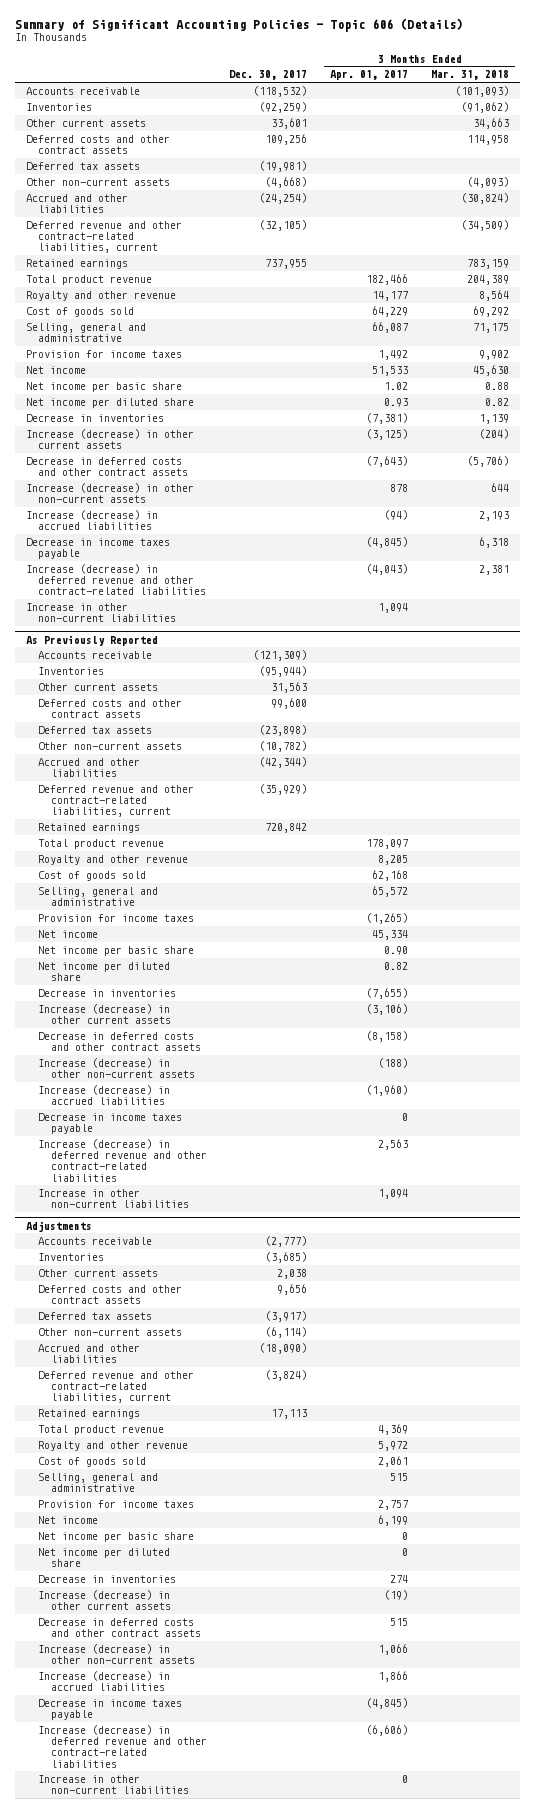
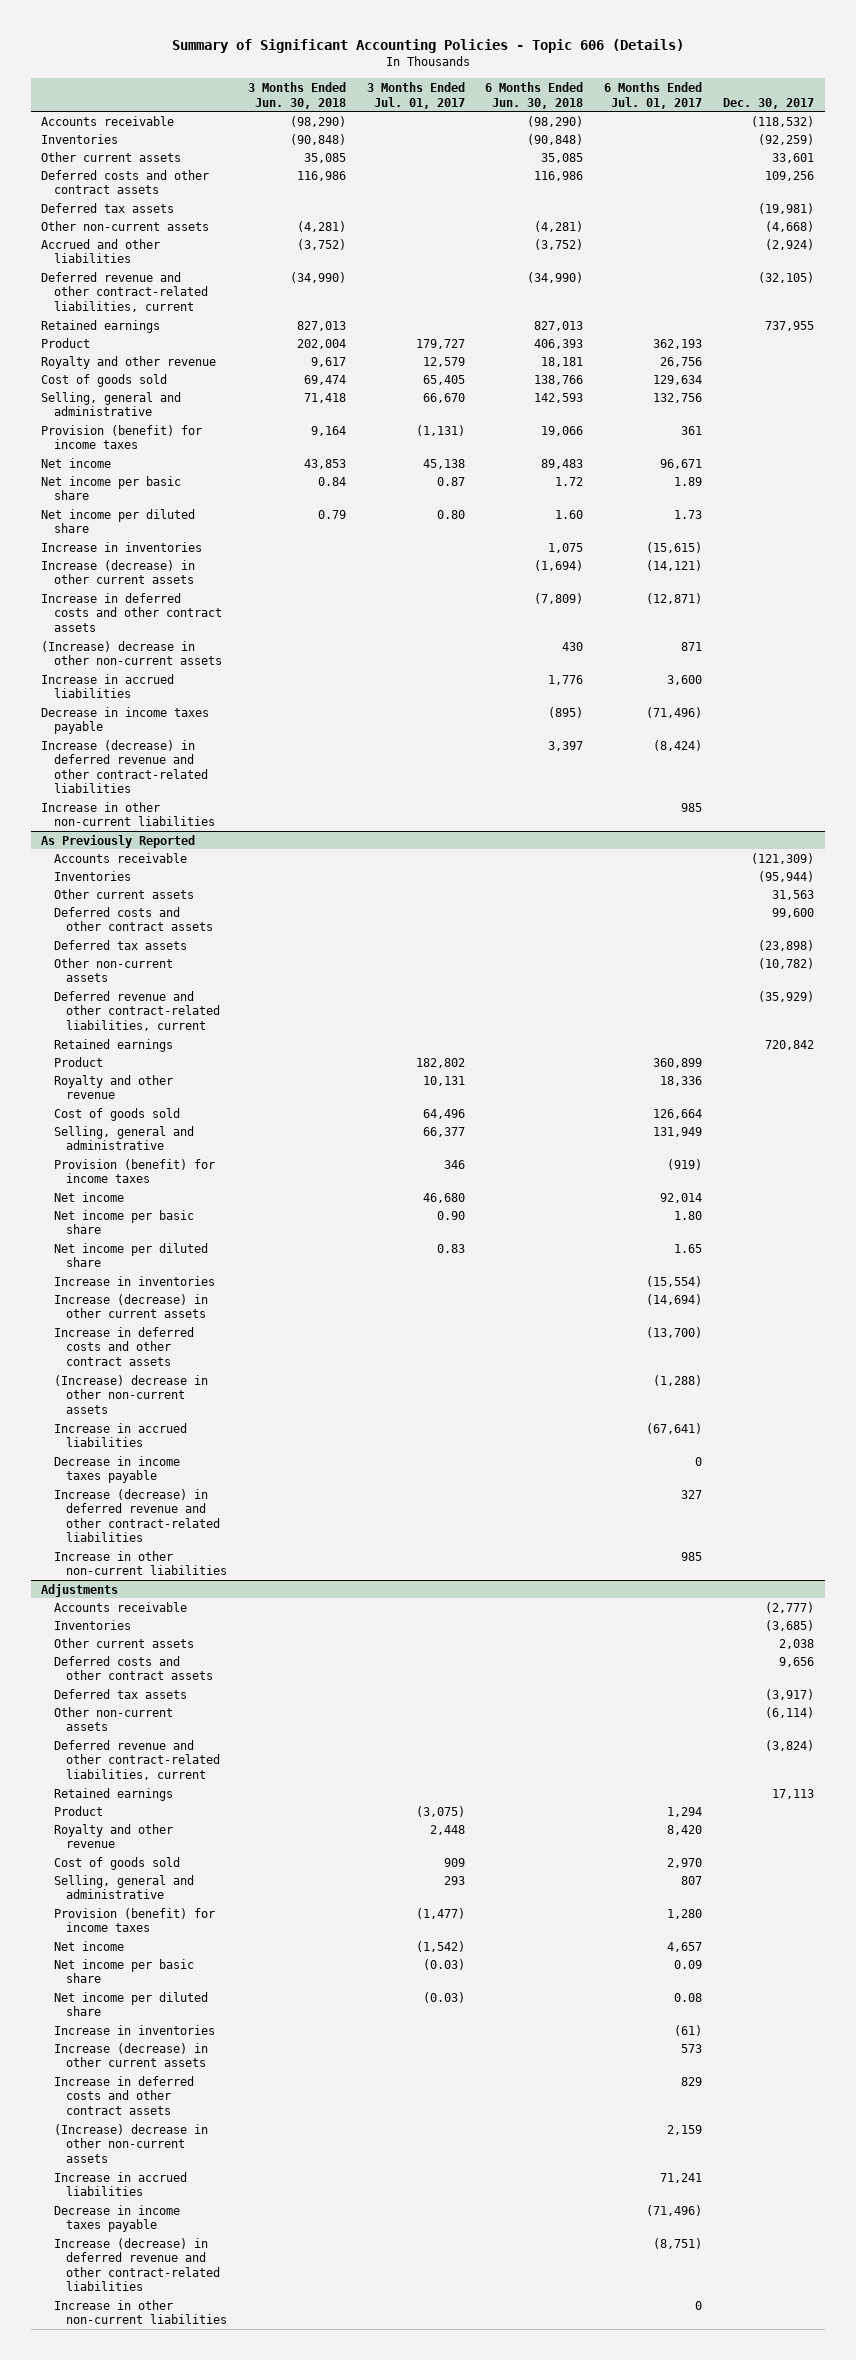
- | Dec. 30, 2017 | 3 Months Ended Apr. 01, 2017 | 3 Months Ended Mar. 31, 2018
+ | 3 Months Ended Jun. 30, 2018 | 3 Months Ended Jul. 01, 2017 | 6 Months Ended Jun. 30, 2018 | 6 Months Ended Jul. 01, 2017 | Dec. 30, 2017
- Accrued and other liabilities | (24,254) | | (30,824)
+ Accrued and other liabilities | (3,752) | | (3,752) | | (2,924)
- Total product revenue | | 182,466 | 204,389
+ Product | 202,004 | 179,727 | 406,393 | 362,193 |
- Provision for income taxes | | 1,492 | 9,902
+ Provision (benefit) for income taxes | 9,164 | (1,131) | 19,066 | 361 |
- Decrease in inventories | | (7,381) | 1,139
+ Increase in inventories | | | 1,075 | (15,615) |
- Decrease in deferred costs and other contract assets | | (7,643) | (5,706)
- Increase (decrease) in other non-current assets | | 878 | 644
- Increase (decrease) in accrued liabilities | | (94) | 2,193
+ Increase in deferred costs and other contract assets | | | (7,809) | (12,871) |
+ (Increase) decrease in other non-current assets | | | 430 | 871 |
+ Increase in accrued liabilities | | | 1,776 | 3,600 |
@ As Previously Reported
- Accrued and other liabilities | (42,344) | |
- Total product revenue | | 178,097 |
+ Product | | 182,802 | | 360,899 |
- Provision for income taxes | | (1,265) |
+ Provision (benefit) for income taxes | | 346 | | (919) |
- Decrease in inventories | | (7,655) |
+ Increase in inventories | | | | (15,554) |
- Decrease in deferred costs and other contract assets | | (8,158) |
- Increase (decrease) in other non-current assets | | (188) |
- Increase (decrease) in accrued liabilities | | (1,960) |
+ Increase in deferred costs and other contract assets | | | | (13,700) |
+ (Increase) decrease in other non-current assets | | | | (1,288) |
+ Increase in accrued liabilities | | | | (67,641) |
@ Adjustments
- Accrued and other liabilities | (18,090) | |
- Total product revenue | | 4,369 |
+ Product | | (3,075) | | 1,294 |
- Provision for income taxes | | 2,757 |
+ Provision (benefit) for income taxes | | (1,477) | | 1,280 |
- Decrease in inventories | | 274 |
+ Increase in inventories | | | | (61) |
- Decrease in deferred costs and other contract assets | | 515 |
- Increase (decrease) in other non-current assets | | 1,066 |
- Increase (decrease) in accrued liabilities | | 1,866 |
+ Increase in deferred costs and other contract assets | | | | 829 |
+ (Increase) decrease in other non-current assets | | | | 2,159 |
+ Increase in accrued liabilities | | | | 71,241 |

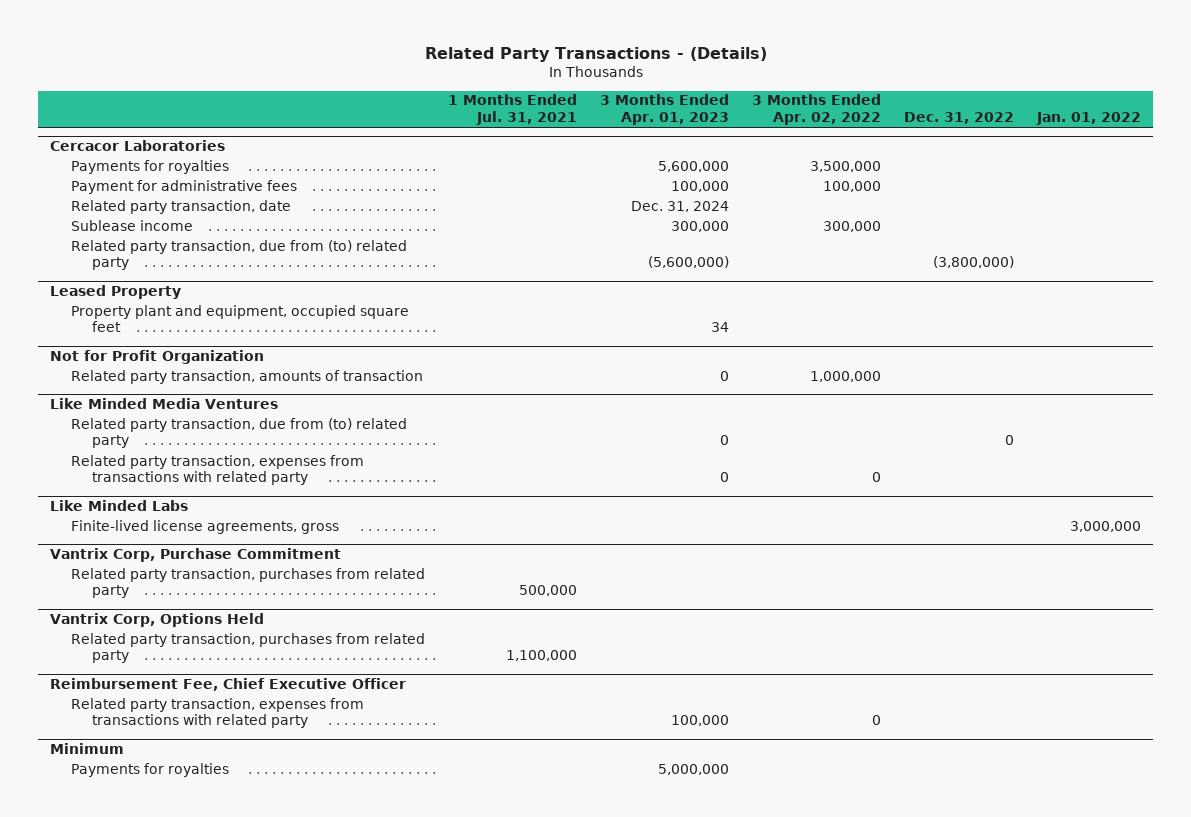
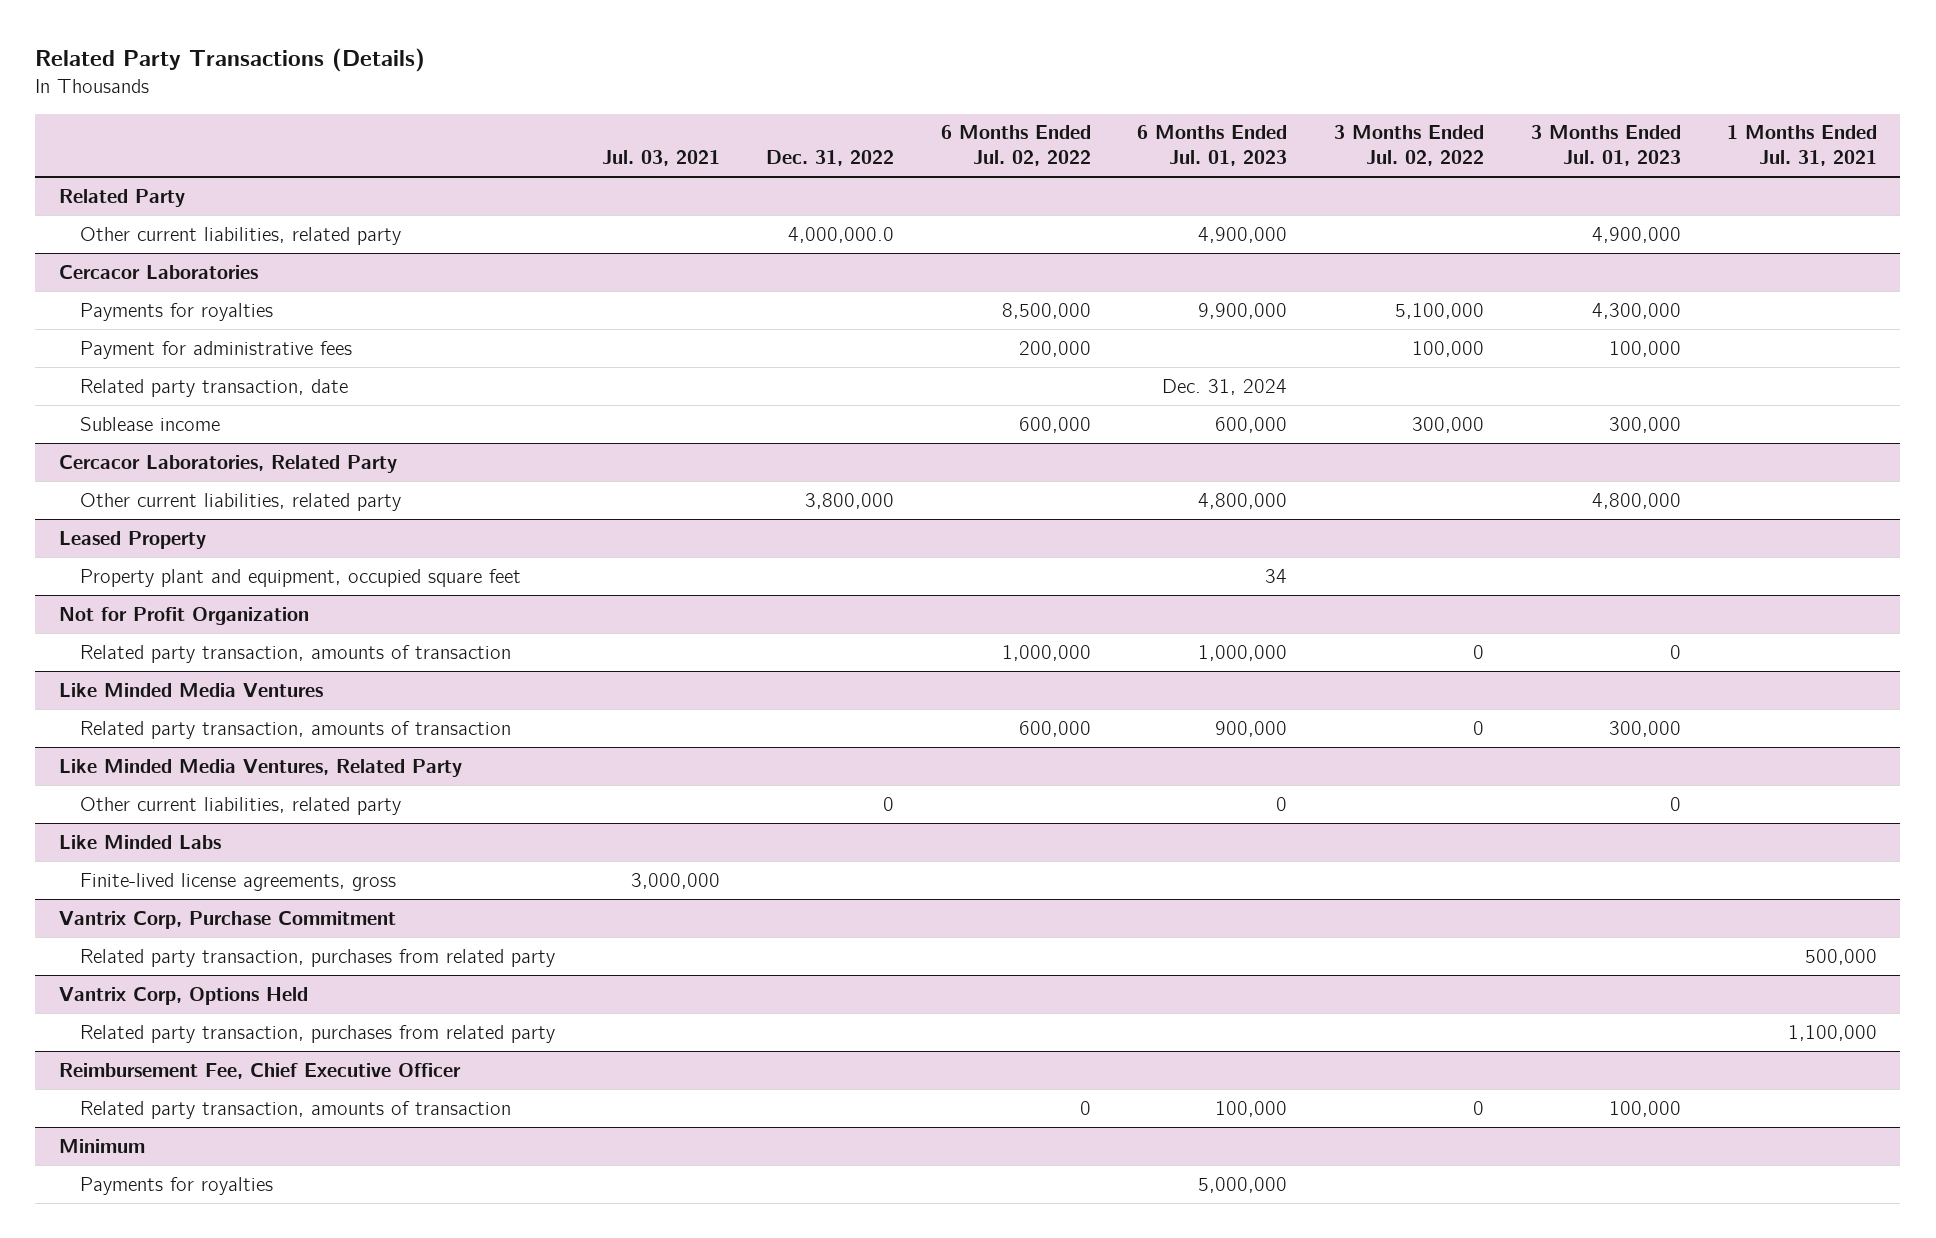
- Related Party Transactions - (Details)
+ Related Party Transactions (Details)
- | 1 Months Ended Jul. 31, 2021 | 3 Months Ended Apr. 01, 2023 | 3 Months Ended Apr. 02, 2022 | Dec. 31, 2022 | Jan. 01, 2022
+ | Jul. 03, 2021 | Dec. 31, 2022 | 6 Months Ended Jul. 02, 2022 | 6 Months Ended Jul. 01, 2023 | 3 Months Ended Jul. 02, 2022 | 3 Months Ended Jul. 01, 2023 | 1 Months Ended Jul. 31, 2021
+ Related Party
+ Other current liabilities, related party | | 4,000,000.0 | | 4,900,000 | | 4,900,000 |
@ Cercacor Laboratories
- Related party transaction, due from (to) related party | | (5,600,000) | | (3,800,000) |
+ Cercacor Laboratories, Related Party
+ Other current liabilities, related party | | 3,800,000 | | 4,800,000 | | 4,800,000 |
@ Like Minded Media Ventures
- Related party transaction, due from (to) related party | | 0 | | 0 |
- Related party transaction, expenses from transactions with related party | | 0 | 0 | |
+ Related party transaction, amounts of transaction | | | 600,000 | 900,000 | 0 | 300,000 |
+ Like Minded Media Ventures, Related Party
+ Other current liabilities, related party | | 0 | | 0 | | 0 |
@ Reimbursement Fee, Chief Executive Officer
- Related party transaction, expenses from transactions with related party | | 100,000 | 0 | |
+ Related party transaction, amounts of transaction | | | 0 | 100,000 | 0 | 100,000 |

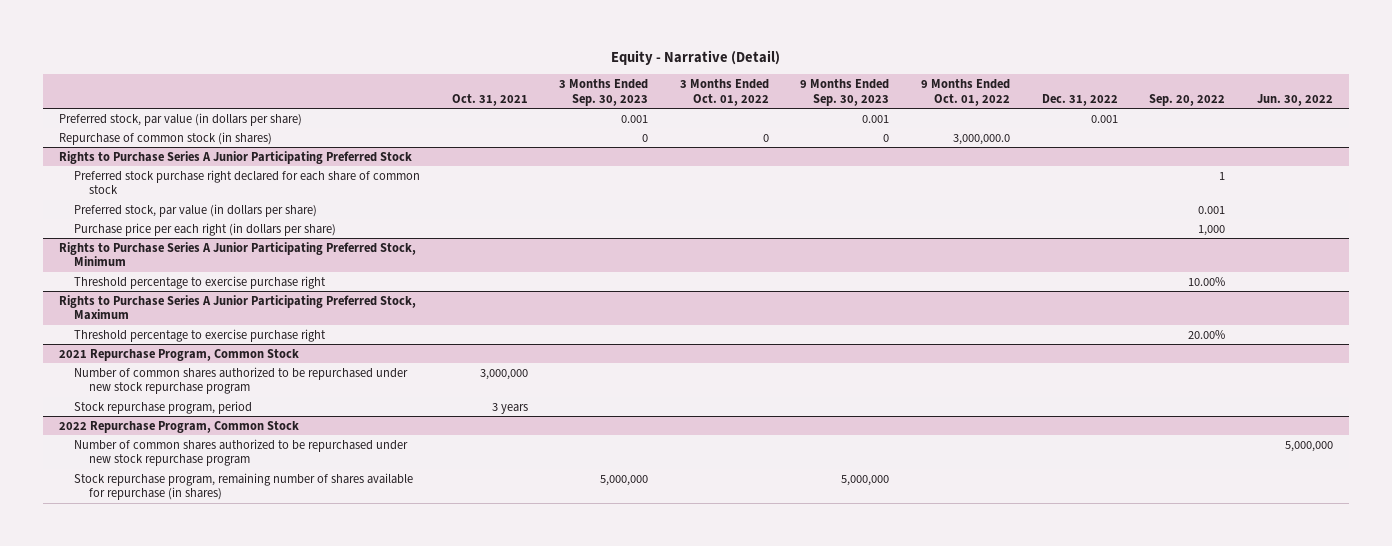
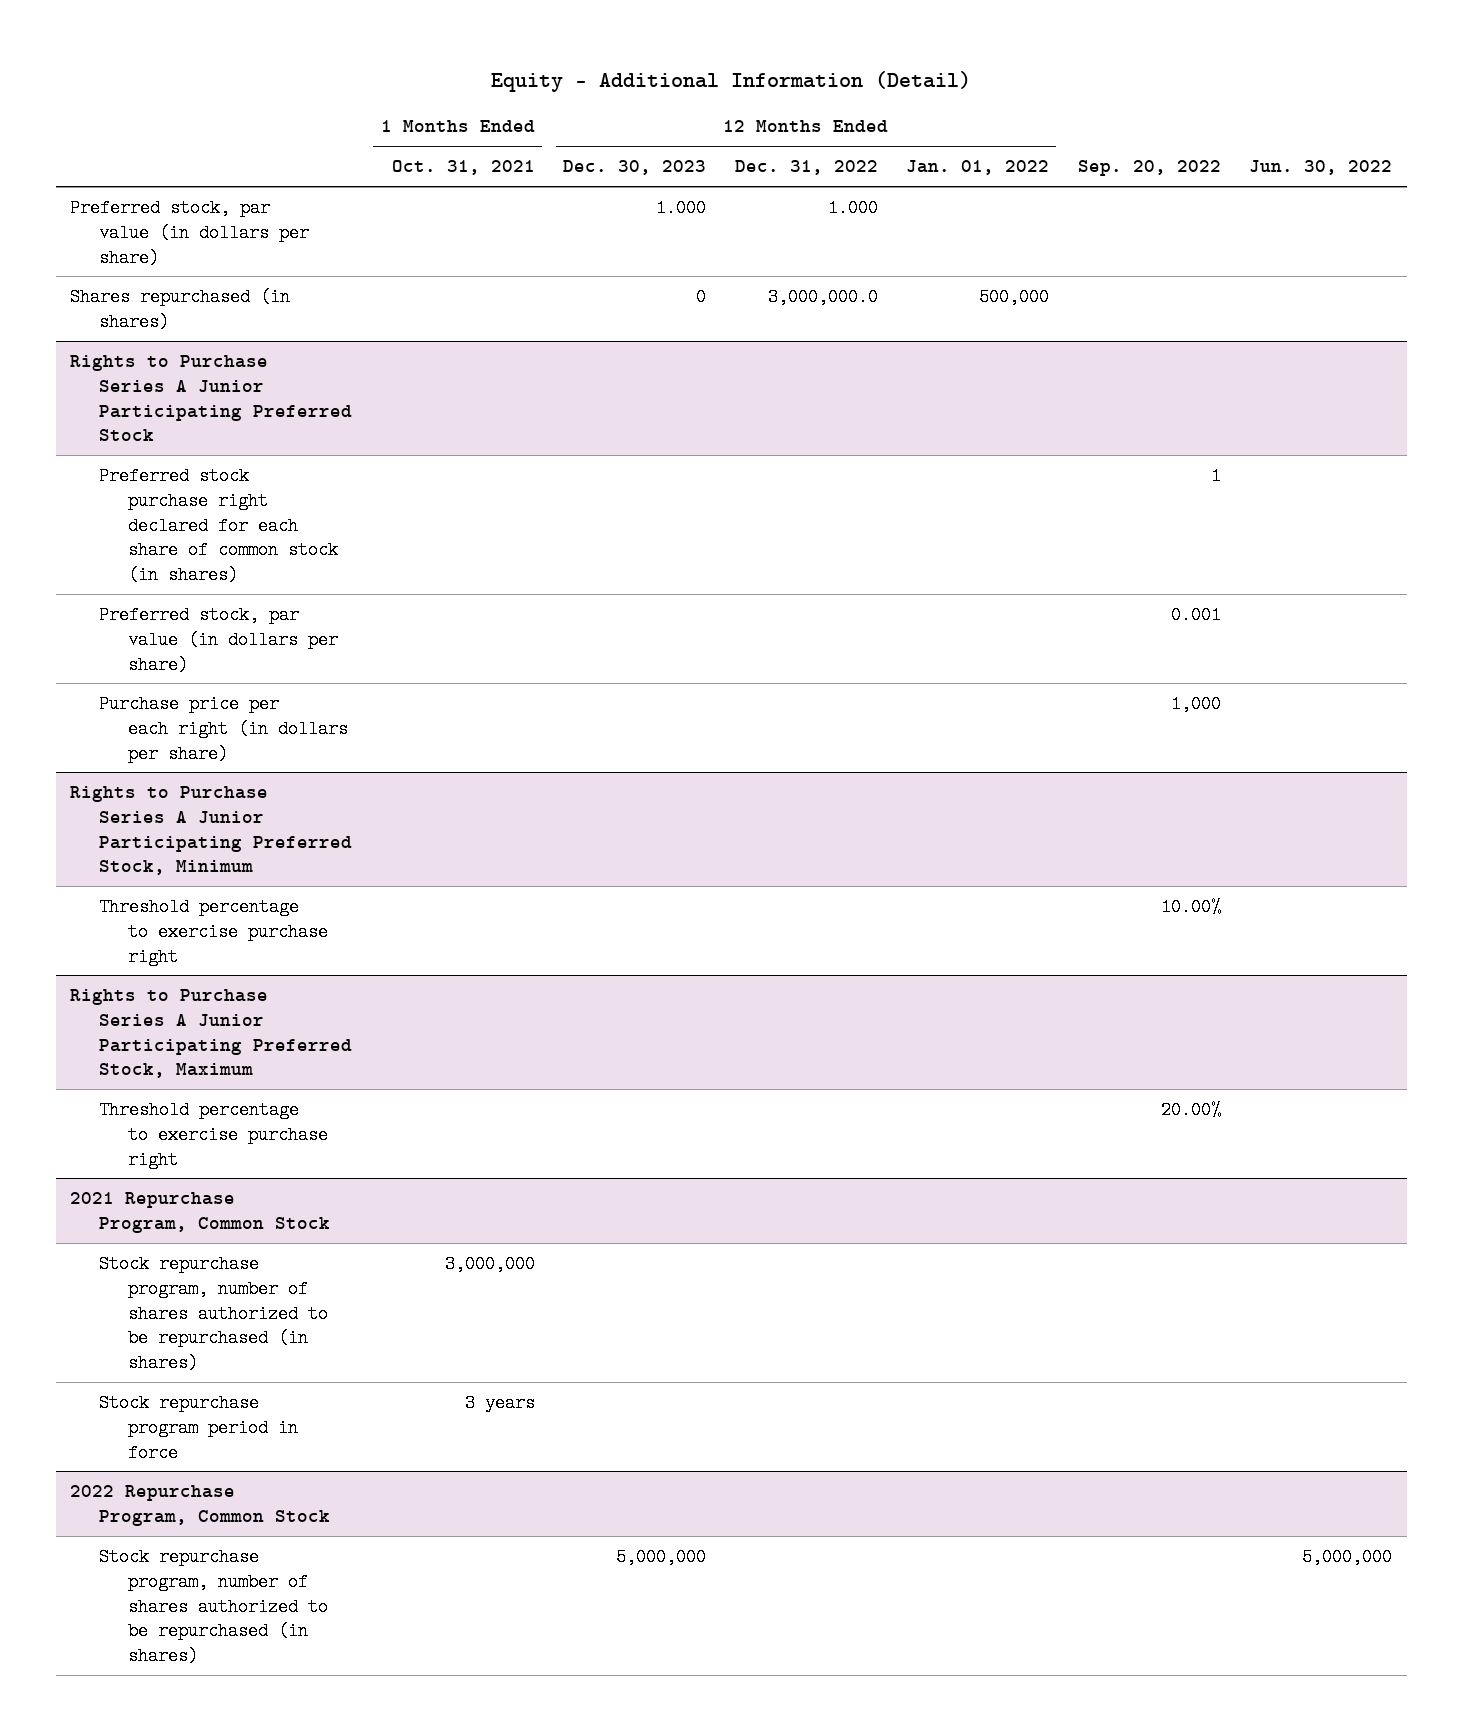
- Equity - Narrative (Detail)
+ Equity - Additional Information (Detail)
- | Oct. 31, 2021 | 3 Months Ended Sep. 30, 2023 | 3 Months Ended Oct. 01, 2022 | 9 Months Ended Sep. 30, 2023 | 9 Months Ended Oct. 01, 2022 | Dec. 31, 2022 | Sep. 20, 2022 | Jun. 30, 2022
+ | 1 Months Ended Oct. 31, 2021 | 12 Months Ended Dec. 30, 2023 | 12 Months Ended Dec. 31, 2022 | 12 Months Ended Jan. 01, 2022 | Sep. 20, 2022 | Jun. 30, 2022
- Repurchase of common stock (in shares) | | 0 | 0 | 0 | 3,000,000.0 | | |
+ Shares repurchased (in shares) | | 0 | 3,000,000.0 | 500,000 | |
@ Rights to Purchase Series A Junior Participating Preferred Stock
- Preferred stock purchase right declared for each share of common stock | | | | | | | 1 |
+ Preferred stock purchase right declared for each share of common stock (in shares) | | | | | 1 |
@ 2021 Repurchase Program, Common Stock
- Number of common shares authorized to be repurchased under new stock repurchase program | 3,000,000 | | | | | | |
- Stock repurchase program, period | 3 years | | | | | | |
+ Stock repurchase program, number of shares authorized to be repurchased (in shares) | 3,000,000 | | | | |
+ Stock repurchase program period in force | 3 years | | | | |
@ 2022 Repurchase Program, Common Stock
- Number of common shares authorized to be repurchased under new stock repurchase program | | | | | | | | 5,000,000
- Stock repurchase program, remaining number of shares available for repurchase (in shares) | | 5,000,000 | | 5,000,000 | | | |
+ Stock repurchase program, number of shares authorized to be repurchased (in shares) | | 5,000,000 | | | | 5,000,000

